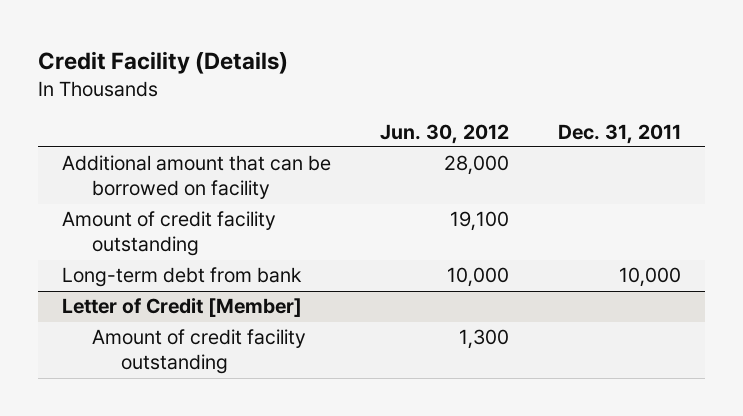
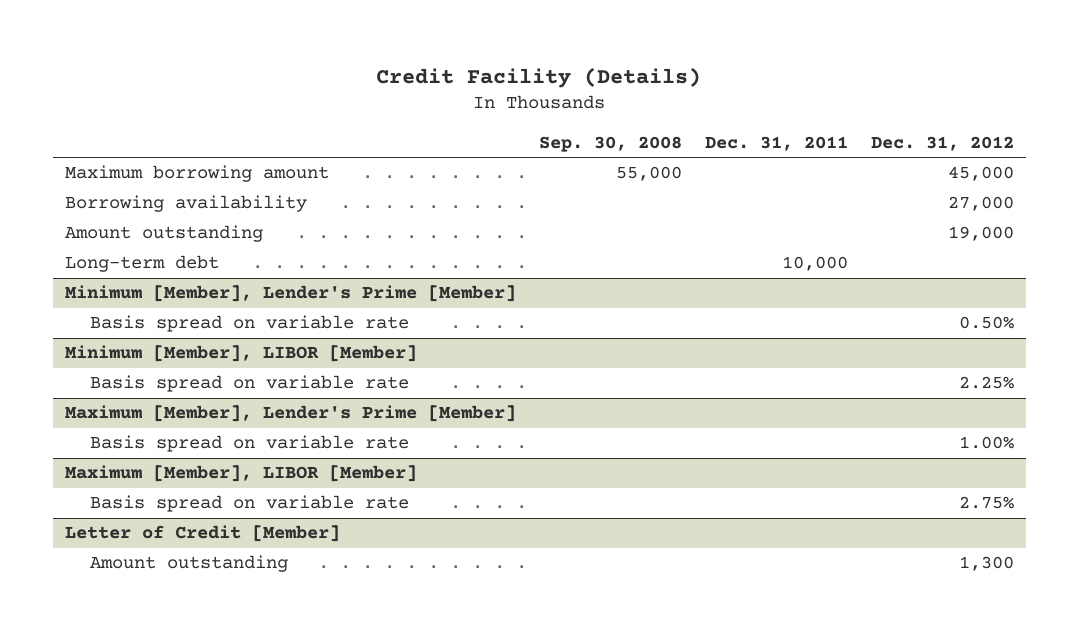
- | Jun. 30, 2012 | Dec. 31, 2011
+ | Sep. 30, 2008 | Dec. 31, 2011 | Dec. 31, 2012
- Additional amount that can be borrowed on facility | 28,000 |
- Amount of credit facility outstanding | 19,100 |
- Long-term debt from bank | 10,000 | 10,000
+ Maximum borrowing amount | 55,000 | | 45,000
+ Borrowing availability | | | 27,000
+ Amount outstanding | | | 19,000
+ Long-term debt | | 10,000 |
+ Minimum [Member], Lender's Prime [Member]
+ Basis spread on variable rate | | | 0.50%
+ Minimum [Member], LIBOR [Member]
+ Basis spread on variable rate | | | 2.25%
+ Maximum [Member], Lender's Prime [Member]
+ Basis spread on variable rate | | | 1.00%
+ Maximum [Member], LIBOR [Member]
+ Basis spread on variable rate | | | 2.75%
@ Letter of Credit [Member]
- Amount of credit facility outstanding | 1,300 |
+ Amount outstanding | | | 1,300

